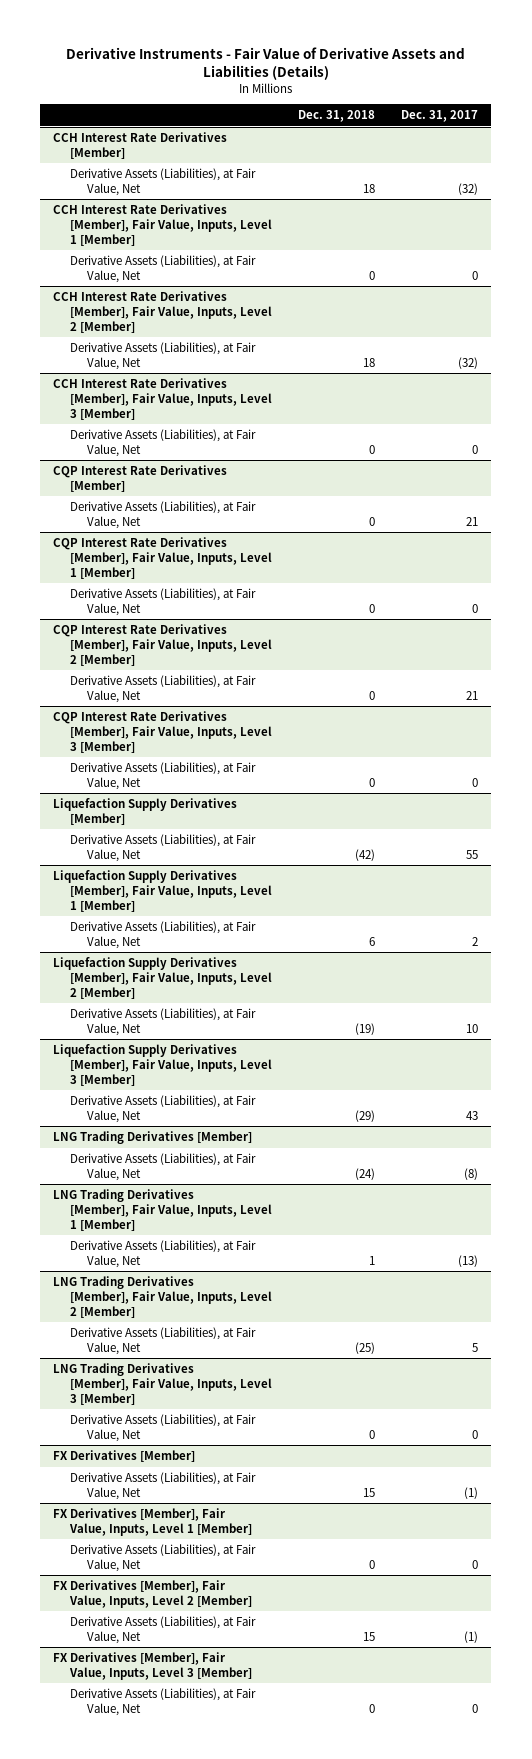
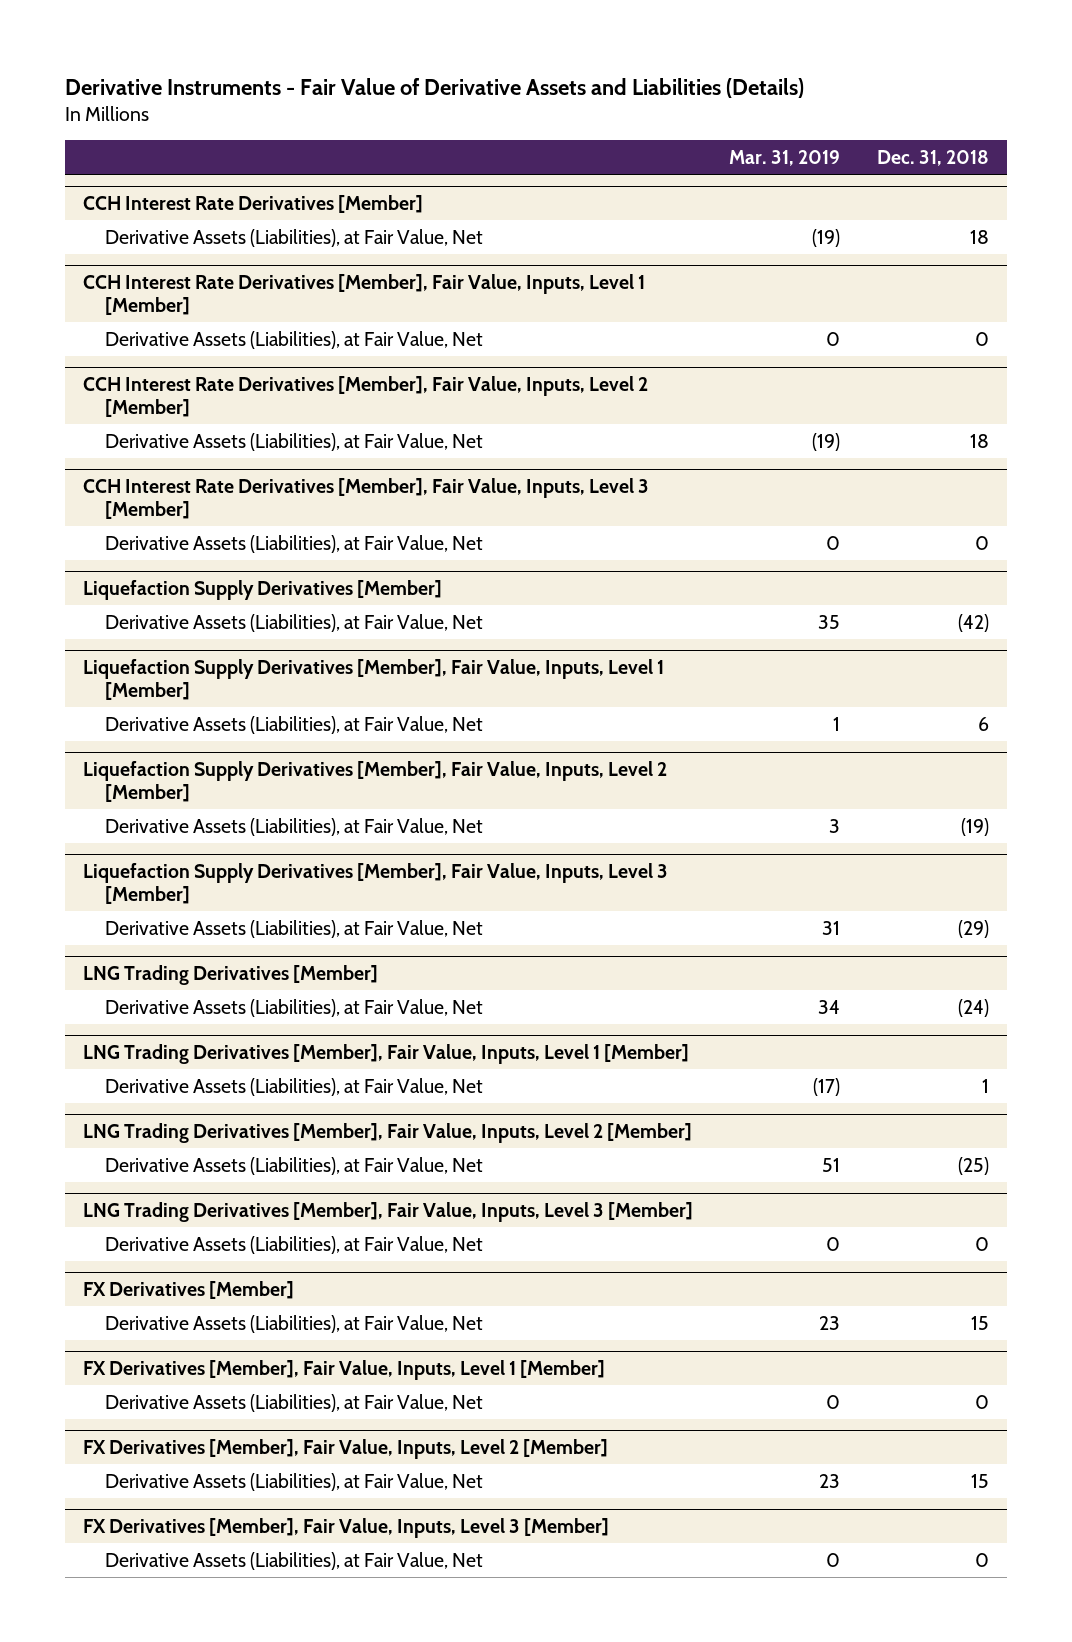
- | Dec. 31, 2018 | Dec. 31, 2017
+ | Mar. 31, 2019 | Dec. 31, 2018
- CQP Interest Rate Derivatives [Member]
- Derivative Assets (Liabilities), at Fair Value, Net | 0 | 21
- CQP Interest Rate Derivatives [Member], Fair Value, Inputs, Level 1 [Member]
- Derivative Assets (Liabilities), at Fair Value, Net | 0 | 0
- CQP Interest Rate Derivatives [Member], Fair Value, Inputs, Level 2 [Member]
- Derivative Assets (Liabilities), at Fair Value, Net | 0 | 21
- CQP Interest Rate Derivatives [Member], Fair Value, Inputs, Level 3 [Member]
- Derivative Assets (Liabilities), at Fair Value, Net | 0 | 0

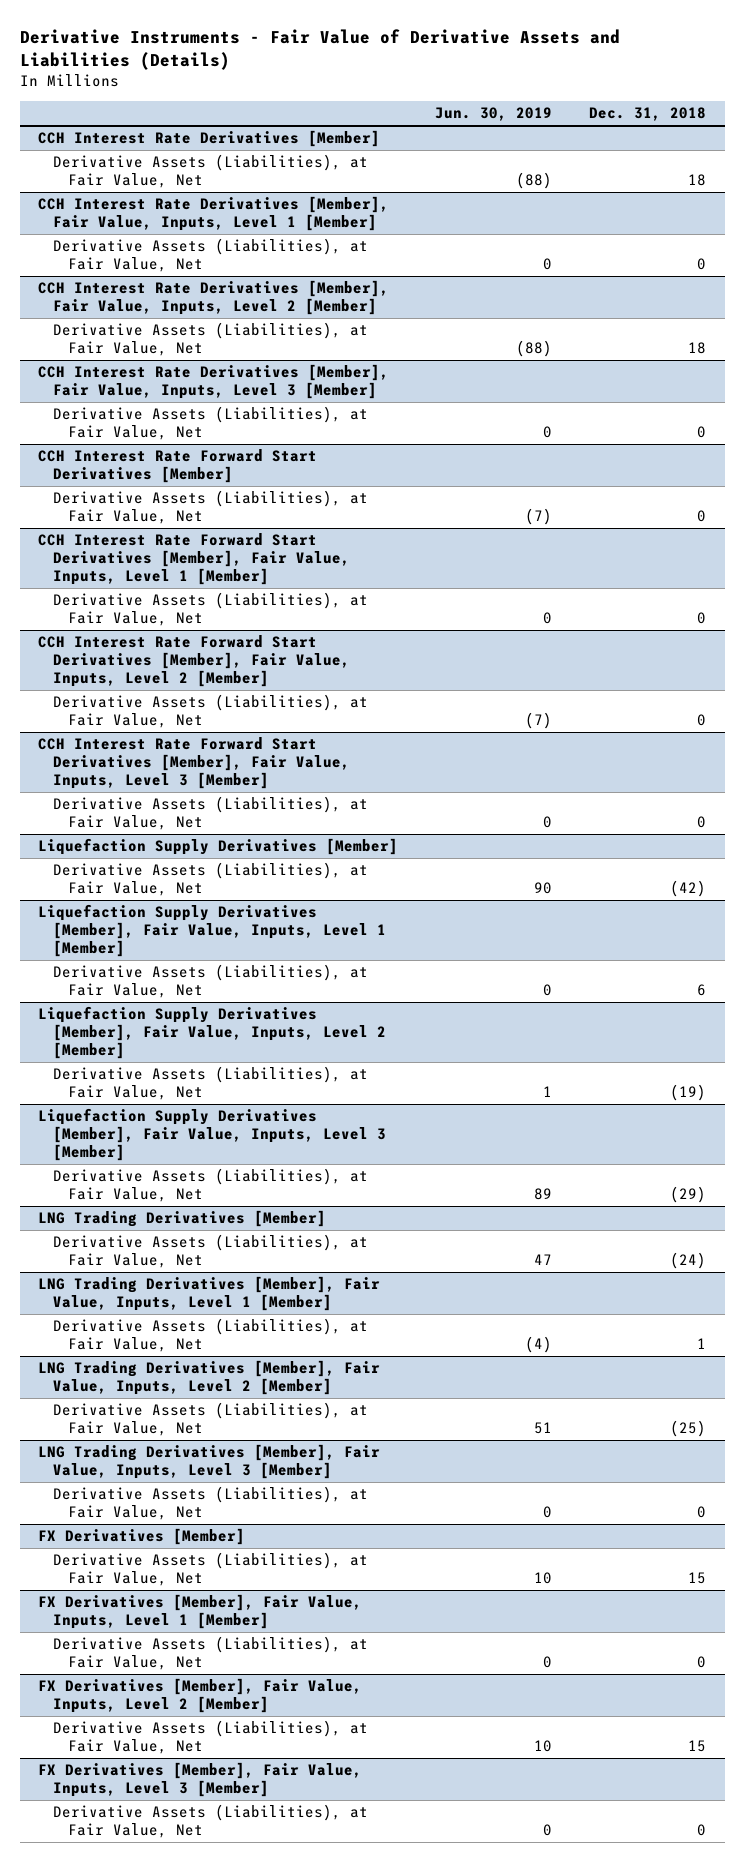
- | Mar. 31, 2019 | Dec. 31, 2018
+ | Jun. 30, 2019 | Dec. 31, 2018
+ CCH Interest Rate Forward Start Derivatives [Member]
+ Derivative Assets (Liabilities), at Fair Value, Net | (7) | 0
+ CCH Interest Rate Forward Start Derivatives [Member], Fair Value, Inputs, Level 1 [Member]
+ Derivative Assets (Liabilities), at Fair Value, Net | 0 | 0
+ CCH Interest Rate Forward Start Derivatives [Member], Fair Value, Inputs, Level 2 [Member]
+ Derivative Assets (Liabilities), at Fair Value, Net | (7) | 0
+ CCH Interest Rate Forward Start Derivatives [Member], Fair Value, Inputs, Level 3 [Member]
+ Derivative Assets (Liabilities), at Fair Value, Net | 0 | 0

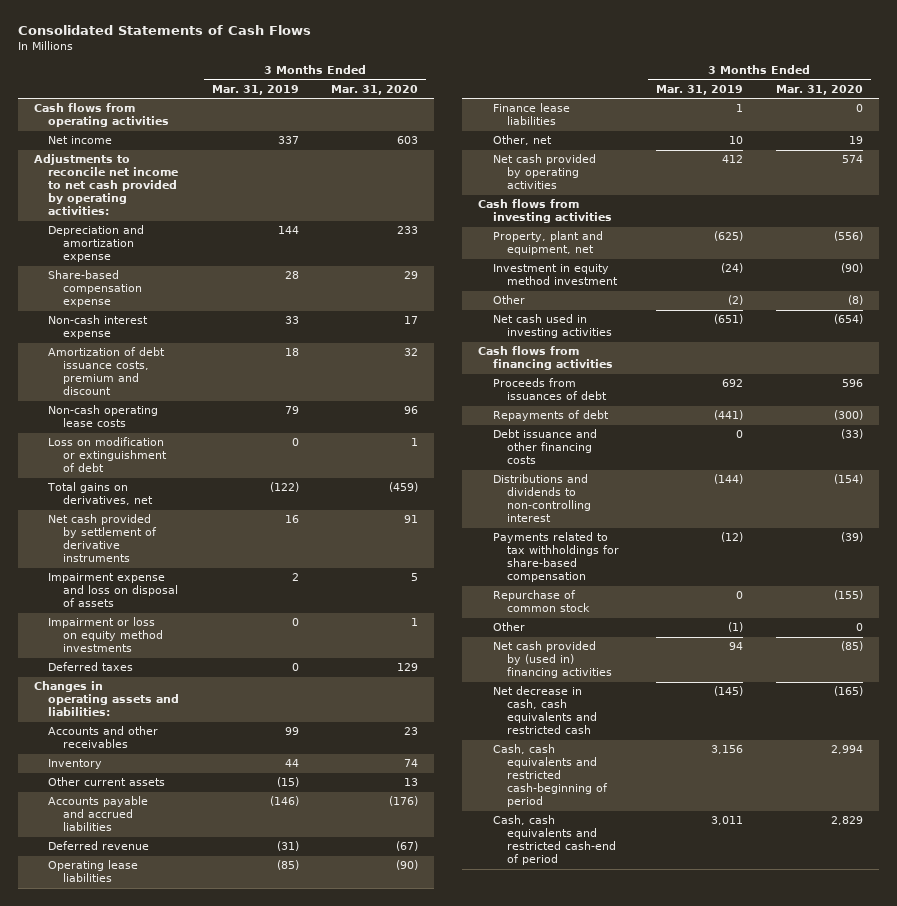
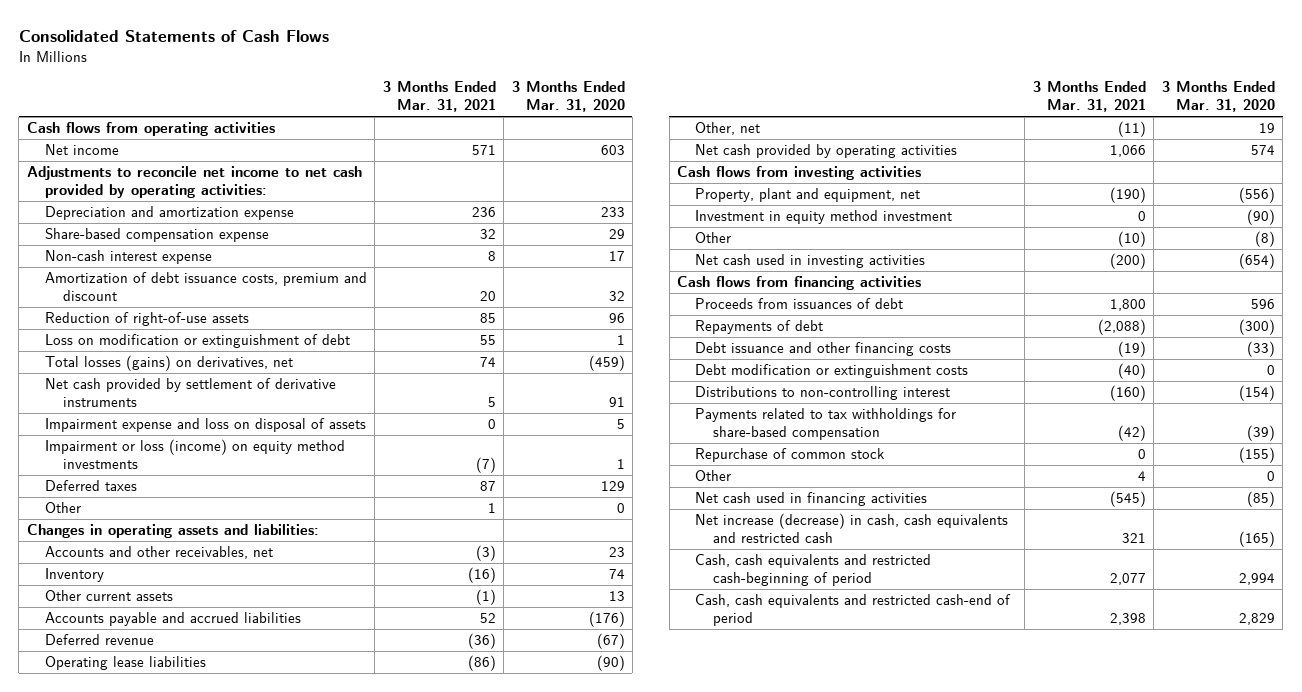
- | 3 Months Ended Mar. 31, 2019 | 3 Months Ended Mar. 31, 2020
+ | 3 Months Ended Mar. 31, 2021 | 3 Months Ended Mar. 31, 2020
- Non-cash operating lease costs | 79 | 96
+ Reduction of right-of-use assets | 85 | 96
- Total gains on derivatives, net | (122) | (459)
+ Total losses (gains) on derivatives, net | 74 | (459)
- Impairment or loss on equity method investments | 0 | 1
+ Impairment or loss (income) on equity method investments | (7) | 1
+ Other | 1 | 0
- Accounts and other receivables | 99 | 23
+ Accounts and other receivables, net | (3) | 23
- Finance lease liabilities | 1 | 0
- Distributions and dividends to non-controlling interest | (144) | (154)
+ Debt modification or extinguishment costs | (40) | 0
+ Distributions to non-controlling interest | (160) | (154)
- Net cash provided by (used in) financing activities | 94 | (85)
- Net decrease in cash, cash equivalents and restricted cash | (145) | (165)
+ Net cash used in financing activities | (545) | (85)
+ Net increase (decrease) in cash, cash equivalents and restricted cash | 321 | (165)

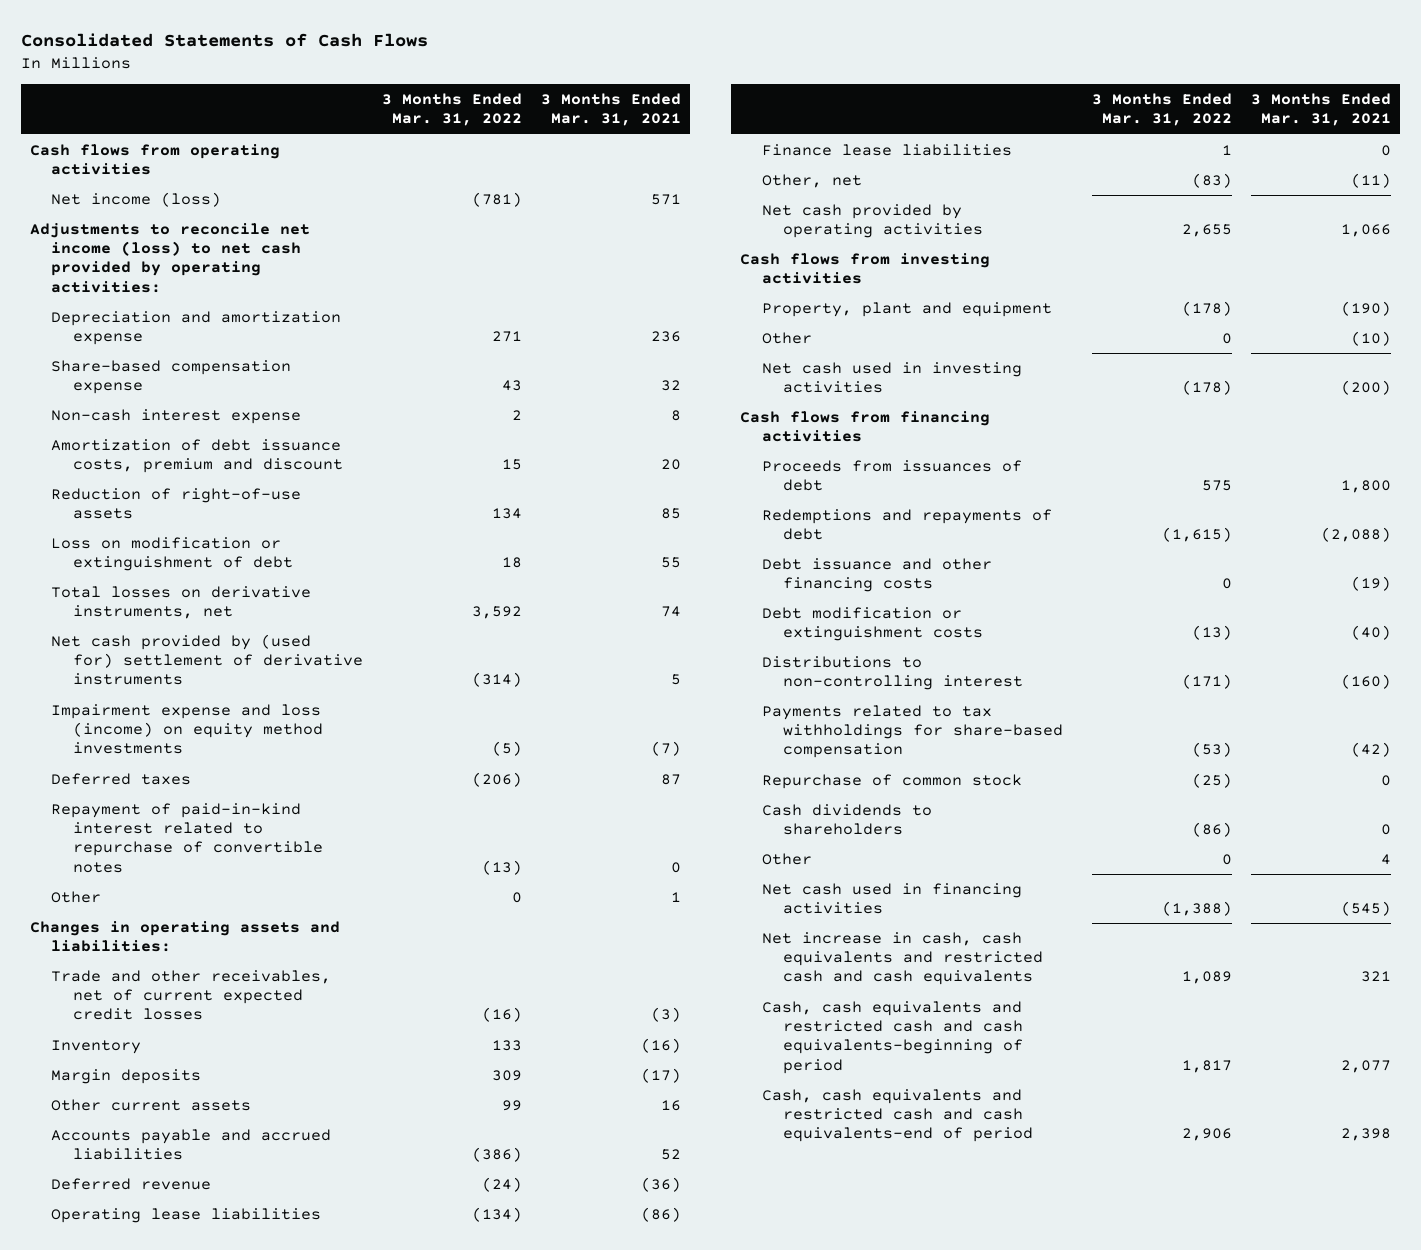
- | 3 Months Ended Mar. 31, 2021 | 3 Months Ended Mar. 31, 2020
+ | 3 Months Ended Mar. 31, 2022 | 3 Months Ended Mar. 31, 2021
- Net income | 571 | 603
- Adjustments to reconcile net income to net cash provided by operating activities:
+ Net income (loss) | (781) | 571
+ Adjustments to reconcile net income (loss) to net cash provided by operating activities:
- Total losses (gains) on derivatives, net | 74 | (459)
- Net cash provided by settlement of derivative instruments | 5 | 91
- Impairment expense and loss on disposal of assets | 0 | 5
- Impairment or loss (income) on equity method investments | (7) | 1
+ Total losses on derivative instruments, net | 3,592 | 74
+ Net cash provided by (used for) settlement of derivative instruments | (314) | 5
+ Impairment expense and loss (income) on equity method investments | (5) | (7)
+ Repayment of paid-in-kind interest related to repurchase of convertible notes | (13) | 0
- Accounts and other receivables, net | (3) | 23
+ Trade and other receivables, net of current expected credit losses | (16) | (3)
- Other current assets | (1) | 13
+ Margin deposits | 309 | (17)
+ Other current assets | 99 | 16
+ Finance lease liabilities | 1 | 0
- Property, plant and equipment, net | (190) | (556)
- Investment in equity method investment | 0 | (90)
+ Property, plant and equipment | (178) | (190)
- Repayments of debt | (2,088) | (300)
+ Redemptions and repayments of debt | (1,615) | (2,088)
+ Cash dividends to shareholders | (86) | 0
- Net increase (decrease) in cash, cash equivalents and restricted cash | 321 | (165)
- Cash, cash equivalents and restricted cash-beginning of period | 2,077 | 2,994
- Cash, cash equivalents and restricted cash-end of period | 2,398 | 2,829
+ Net increase in cash, cash equivalents and restricted cash and cash equivalents | 1,089 | 321
+ Cash, cash equivalents and restricted cash and cash equivalents-beginning of period | 1,817 | 2,077
+ Cash, cash equivalents and restricted cash and cash equivalents-end of period | 2,906 | 2,398

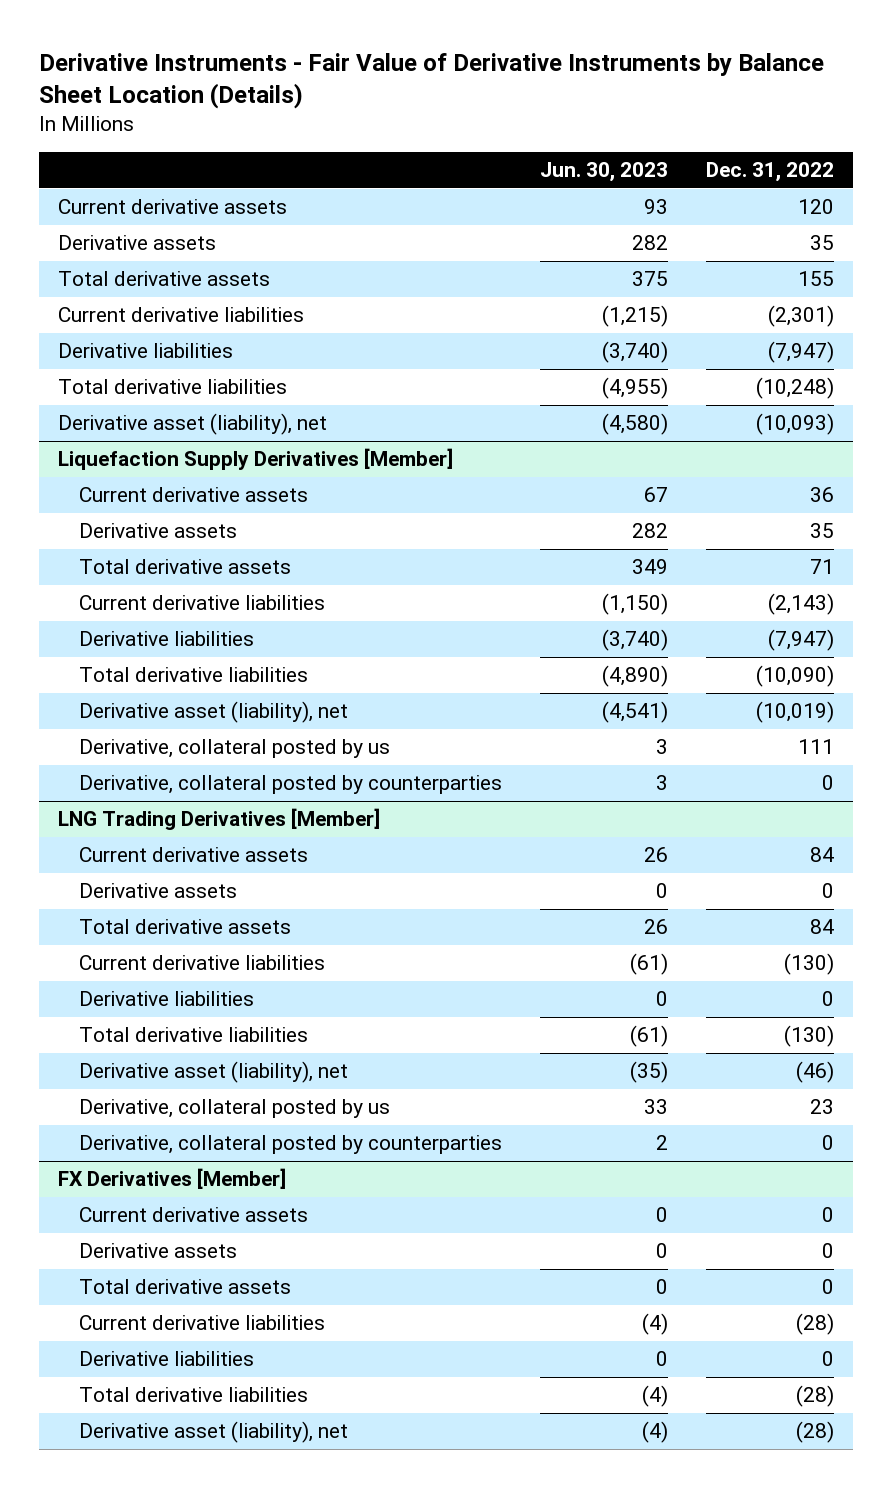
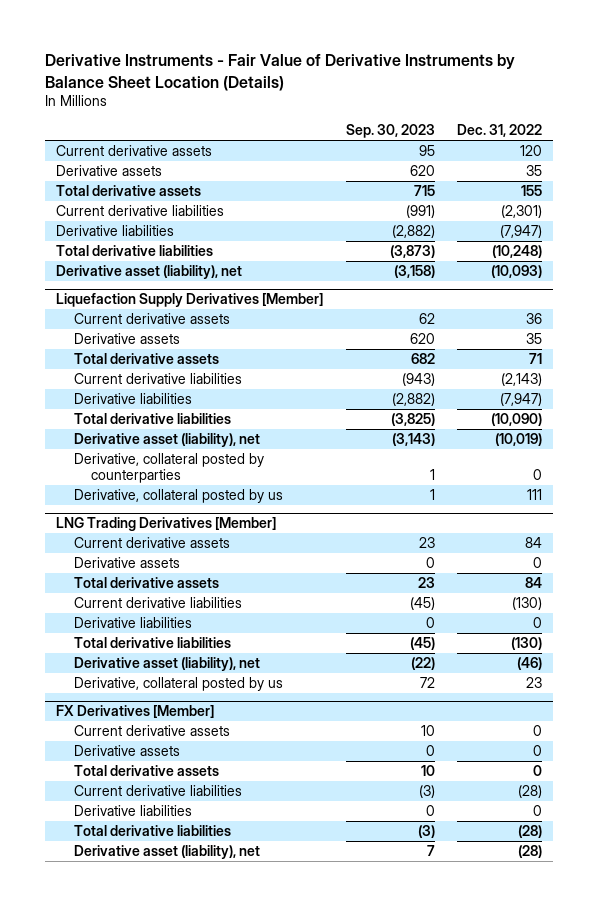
- | Jun. 30, 2023 | Dec. 31, 2022
+ | Sep. 30, 2023 | Dec. 31, 2022
@ Liquefaction Supply Derivatives [Member]
moved down: Derivative, collateral posted by us | 1 | 111
@ LNG Trading Derivatives [Member]
- Derivative, collateral posted by counterparties | 2 | 0

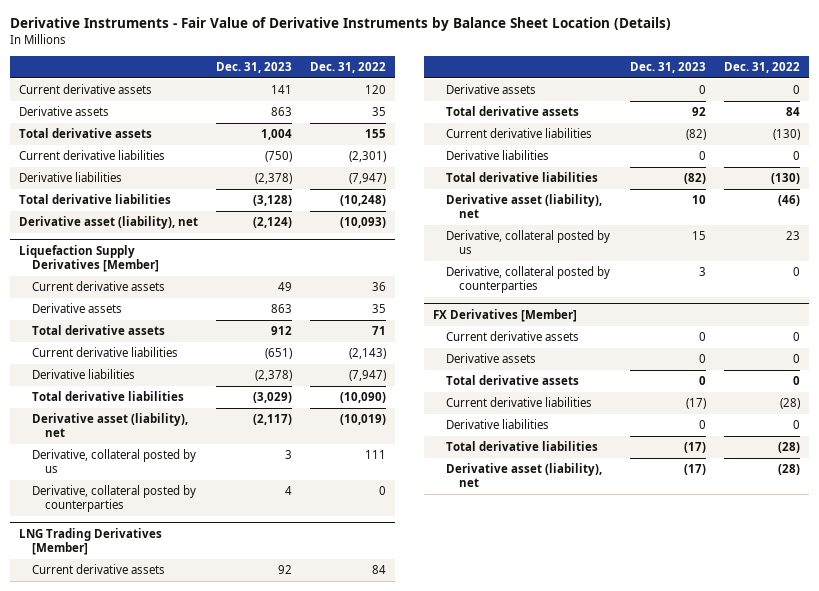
- | Sep. 30, 2023 | Dec. 31, 2022
+ | Dec. 31, 2023 | Dec. 31, 2022
@ Liquefaction Supply Derivatives [Member]
moved down: Derivative, collateral posted by counterparties | 4 | 0
@ LNG Trading Derivatives [Member]
+ Derivative, collateral posted by counterparties | 3 | 0

